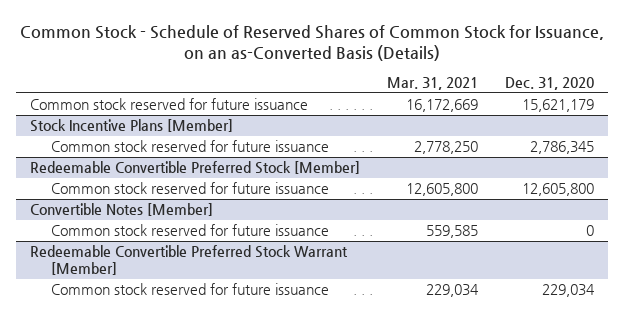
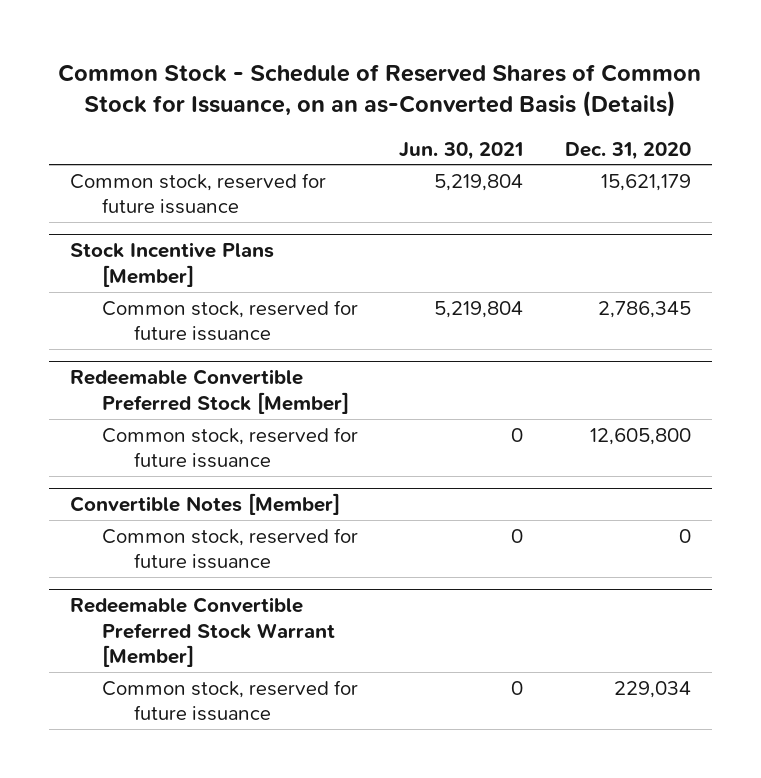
- | Mar. 31, 2021 | Dec. 31, 2020
+ | Jun. 30, 2021 | Dec. 31, 2020
- Common stock reserved for future issuance | 16,172,669 | 15,621,179
+ Common stock, reserved for future issuance | 5,219,804 | 15,621,179
@ Stock Incentive Plans [Member]
- Common stock reserved for future issuance | 2,778,250 | 2,786,345
+ Common stock, reserved for future issuance | 5,219,804 | 2,786,345
@ Redeemable Convertible Preferred Stock [Member]
- Common stock reserved for future issuance | 12,605,800 | 12,605,800
+ Common stock, reserved for future issuance | 0 | 12,605,800
@ Convertible Notes [Member]
- Common stock reserved for future issuance | 559,585 | 0
+ Common stock, reserved for future issuance | 0 | 0
@ Redeemable Convertible Preferred Stock Warrant [Member]
- Common stock reserved for future issuance | 229,034 | 229,034
+ Common stock, reserved for future issuance | 0 | 229,034

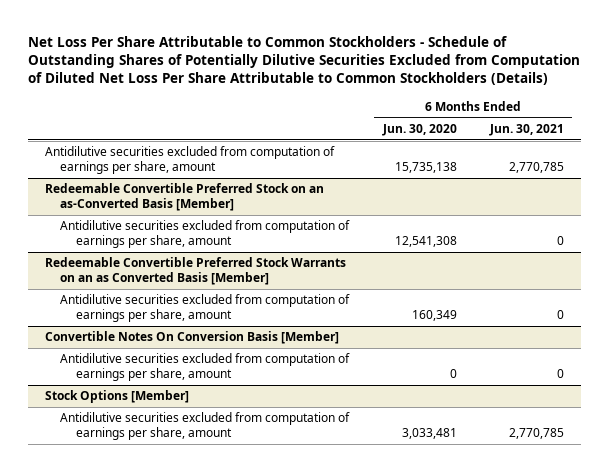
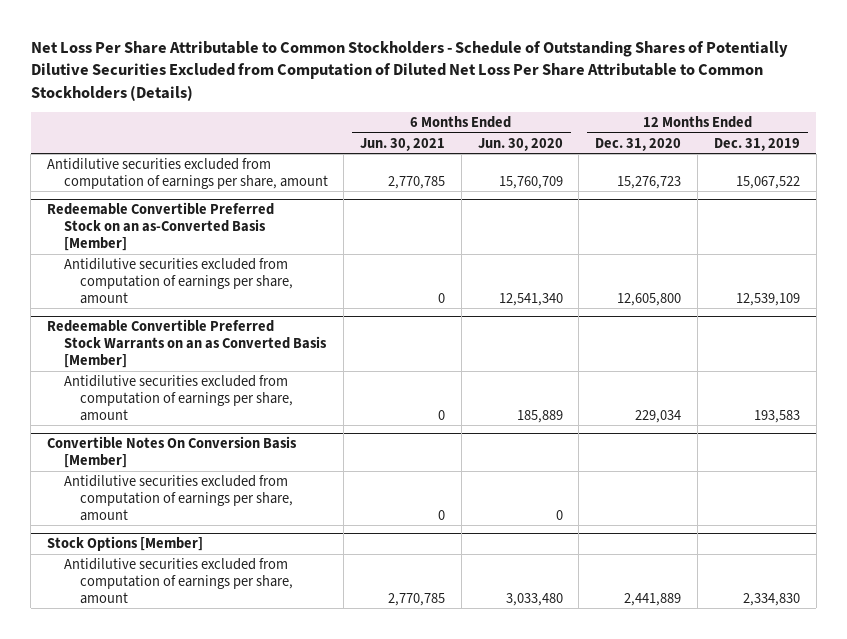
- | 6 Months Ended Jun. 30, 2020 | 6 Months Ended Jun. 30, 2021
+ | 6 Months Ended Jun. 30, 2021 | 6 Months Ended Jun. 30, 2020 | 12 Months Ended Dec. 31, 2020 | 12 Months Ended Dec. 31, 2019
- Antidilutive securities excluded from computation of earnings per share, amount | 15,735,138 | 2,770,785
+ Antidilutive securities excluded from computation of earnings per share, amount | 2,770,785 | 15,760,709 | 15,276,723 | 15,067,522
@ Redeemable Convertible Preferred Stock on an as-Converted Basis [Member]
- Antidilutive securities excluded from computation of earnings per share, amount | 12,541,308 | 0
+ Antidilutive securities excluded from computation of earnings per share, amount | 0 | 12,541,340 | 12,605,800 | 12,539,109
@ Redeemable Convertible Preferred Stock Warrants on an as Converted Basis [Member]
- Antidilutive securities excluded from computation of earnings per share, amount | 160,349 | 0
+ Antidilutive securities excluded from computation of earnings per share, amount | 0 | 185,889 | 229,034 | 193,583
@ Stock Options [Member]
- Antidilutive securities excluded from computation of earnings per share, amount | 3,033,481 | 2,770,785
+ Antidilutive securities excluded from computation of earnings per share, amount | 2,770,785 | 3,033,480 | 2,441,889 | 2,334,830

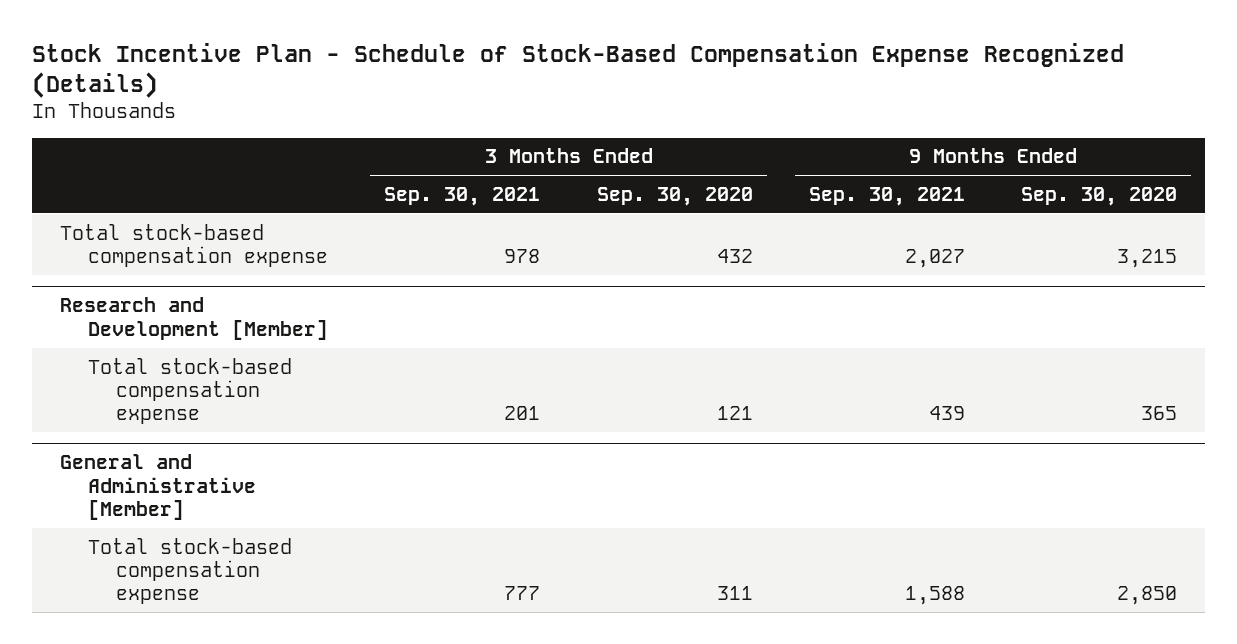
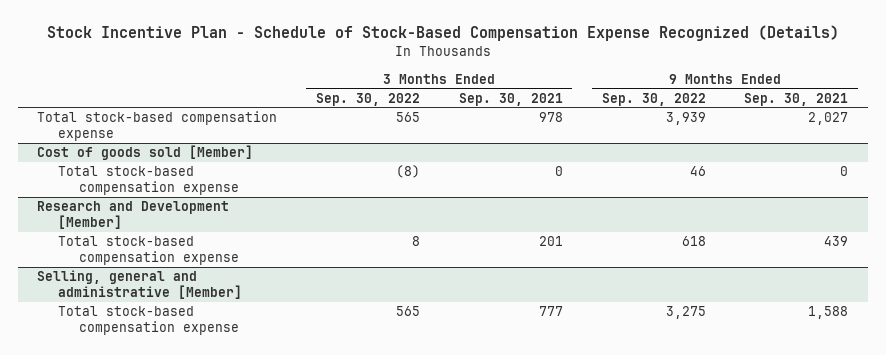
- | 3 Months Ended Sep. 30, 2021 | 3 Months Ended Sep. 30, 2020 | 9 Months Ended Sep. 30, 2021 | 9 Months Ended Sep. 30, 2020
+ | 3 Months Ended Sep. 30, 2022 | 3 Months Ended Sep. 30, 2021 | 9 Months Ended Sep. 30, 2022 | 9 Months Ended Sep. 30, 2021
+ Cost of goods sold [Member]
+ Total stock-based compensation expense | (8) | 0 | 46 | 0
- General and Administrative [Member]
+ Selling, general and administrative [Member]

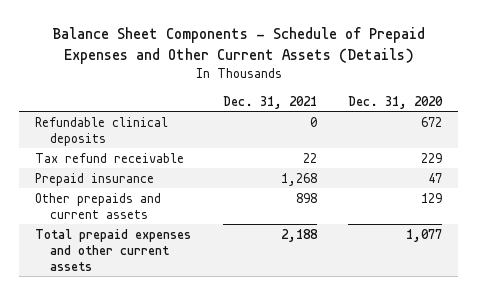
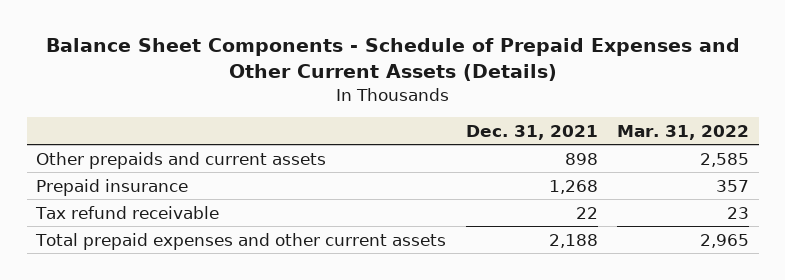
- | Dec. 31, 2021 | Dec. 31, 2020
+ | Dec. 31, 2021 | Mar. 31, 2022
- Refundable clinical deposits | 0 | 672
moved down: Prepaid insurance | 1,268 | 357
moved down: Tax refund receivable | 22 | 23

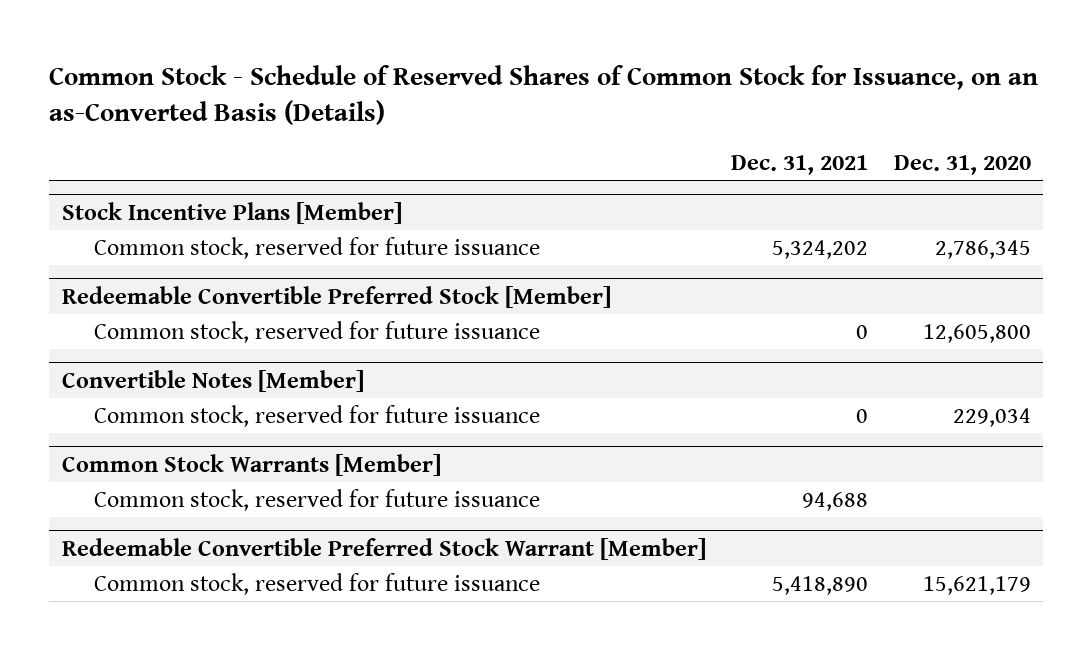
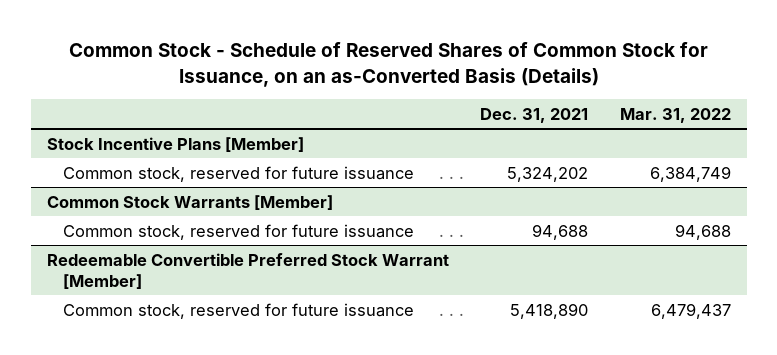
- | Dec. 31, 2021 | Dec. 31, 2020
+ | Dec. 31, 2021 | Mar. 31, 2022
- Redeemable Convertible Preferred Stock [Member]
- Common stock, reserved for future issuance | 0 | 12,605,800
- Convertible Notes [Member]
- Common stock, reserved for future issuance | 0 | 229,034

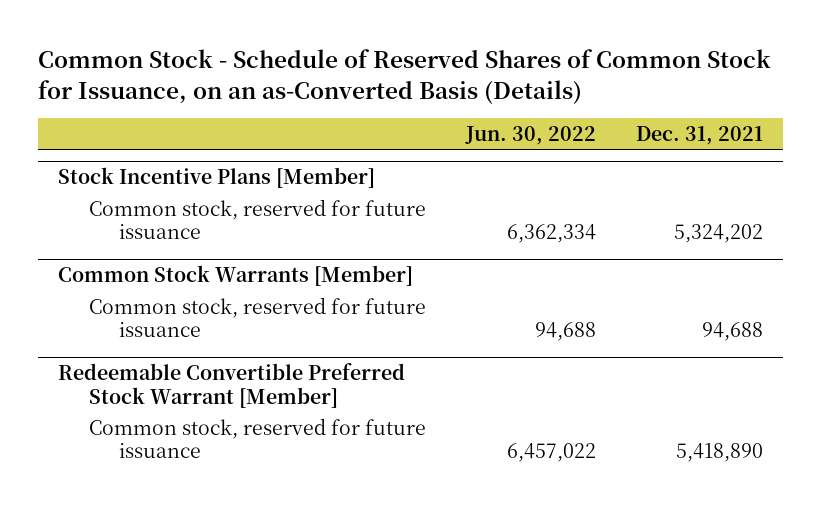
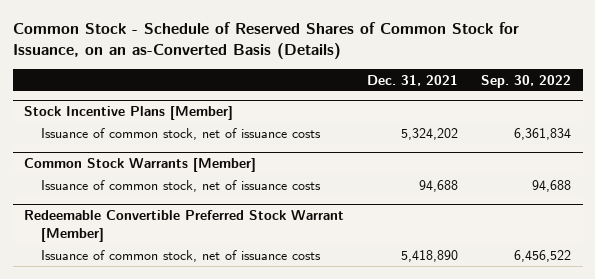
- | Jun. 30, 2022 | Dec. 31, 2021
+ | Dec. 31, 2021 | Sep. 30, 2022
@ Stock Incentive Plans [Member]
- Common stock, reserved for future issuance | 6,362,334 | 5,324,202
+ Issuance of common stock, net of issuance costs | 5,324,202 | 6,361,834
@ Common Stock Warrants [Member]
- Common stock, reserved for future issuance | 94,688 | 94,688
+ Issuance of common stock, net of issuance costs | 94,688 | 94,688
@ Redeemable Convertible Preferred Stock Warrant [Member]
- Common stock, reserved for future issuance | 6,457,022 | 5,418,890
+ Issuance of common stock, net of issuance costs | 5,418,890 | 6,456,522

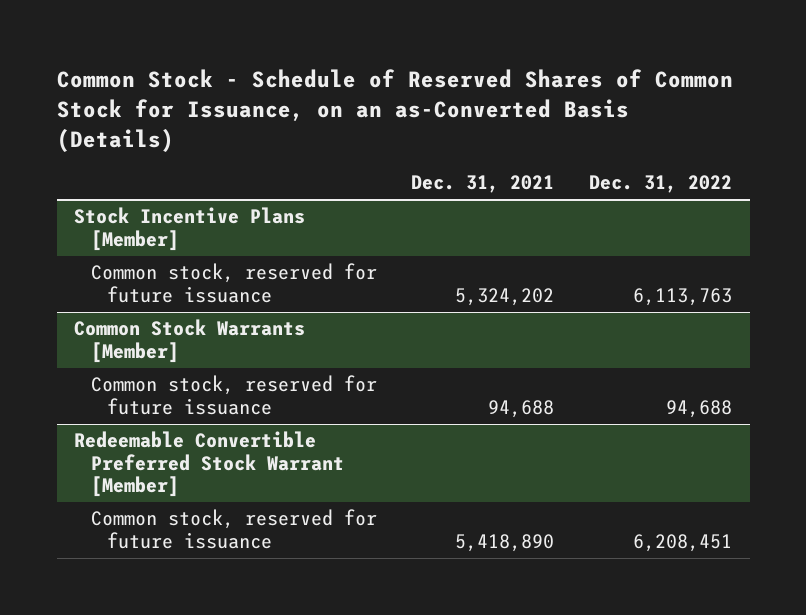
- | Dec. 31, 2021 | Sep. 30, 2022
+ | Dec. 31, 2021 | Dec. 31, 2022
@ Stock Incentive Plans [Member]
- Issuance of common stock, net of issuance costs | 5,324,202 | 6,361,834
+ Common stock, reserved for future issuance | 5,324,202 | 6,113,763
@ Common Stock Warrants [Member]
- Issuance of common stock, net of issuance costs | 94,688 | 94,688
+ Common stock, reserved for future issuance | 94,688 | 94,688
@ Redeemable Convertible Preferred Stock Warrant [Member]
- Issuance of common stock, net of issuance costs | 5,418,890 | 6,456,522
+ Common stock, reserved for future issuance | 5,418,890 | 6,208,451

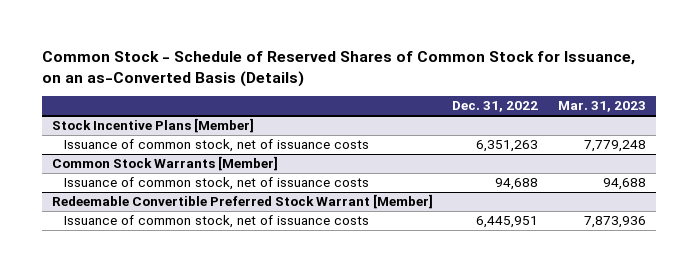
- | Dec. 31, 2021 | Dec. 31, 2022
+ | Dec. 31, 2022 | Mar. 31, 2023
@ Stock Incentive Plans [Member]
- Common stock, reserved for future issuance | 5,324,202 | 6,113,763
+ Issuance of common stock, net of issuance costs | 6,351,263 | 7,779,248
@ Common Stock Warrants [Member]
- Common stock, reserved for future issuance | 94,688 | 94,688
+ Issuance of common stock, net of issuance costs | 94,688 | 94,688
@ Redeemable Convertible Preferred Stock Warrant [Member]
- Common stock, reserved for future issuance | 5,418,890 | 6,208,451
+ Issuance of common stock, net of issuance costs | 6,445,951 | 7,873,936

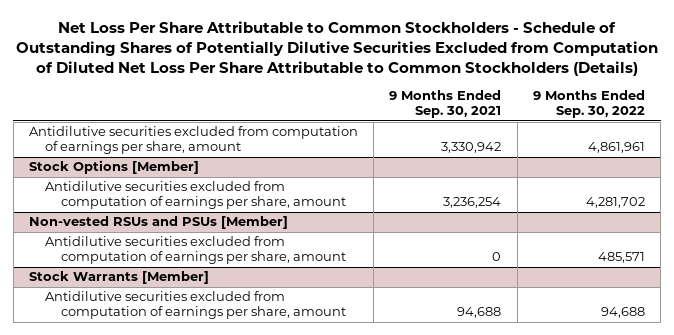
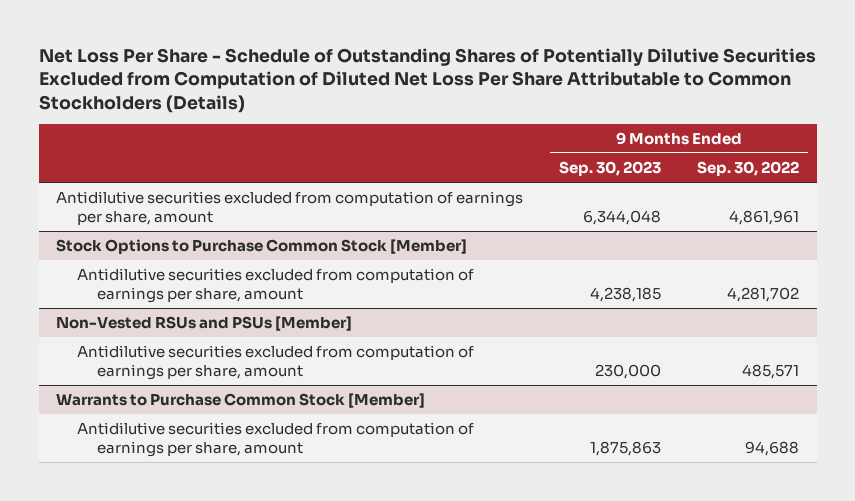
- Net Loss Per Share Attributable to Common Stockholders - Schedule of Outstanding Shares of Potentially Dilutive Securities Excluded from Computation of Diluted Net Loss Per Share Attributable to Common Stockholders (Details)
+ Net Loss Per Share - Schedule of Outstanding Shares of Potentially Dilutive Securities Excluded from Computation of Diluted Net Loss Per Share Attributable to Common Stockholders (Details)
- | 9 Months Ended Sep. 30, 2021 | 9 Months Ended Sep. 30, 2022
+ | 9 Months Ended Sep. 30, 2023 | 9 Months Ended Sep. 30, 2022
- Stock Options [Member]
+ Stock Options to Purchase Common Stock [Member]
- Non-vested RSUs and PSUs [Member]
+ Non-Vested RSUs and PSUs [Member]
- Stock Warrants [Member]
+ Warrants to Purchase Common Stock [Member]

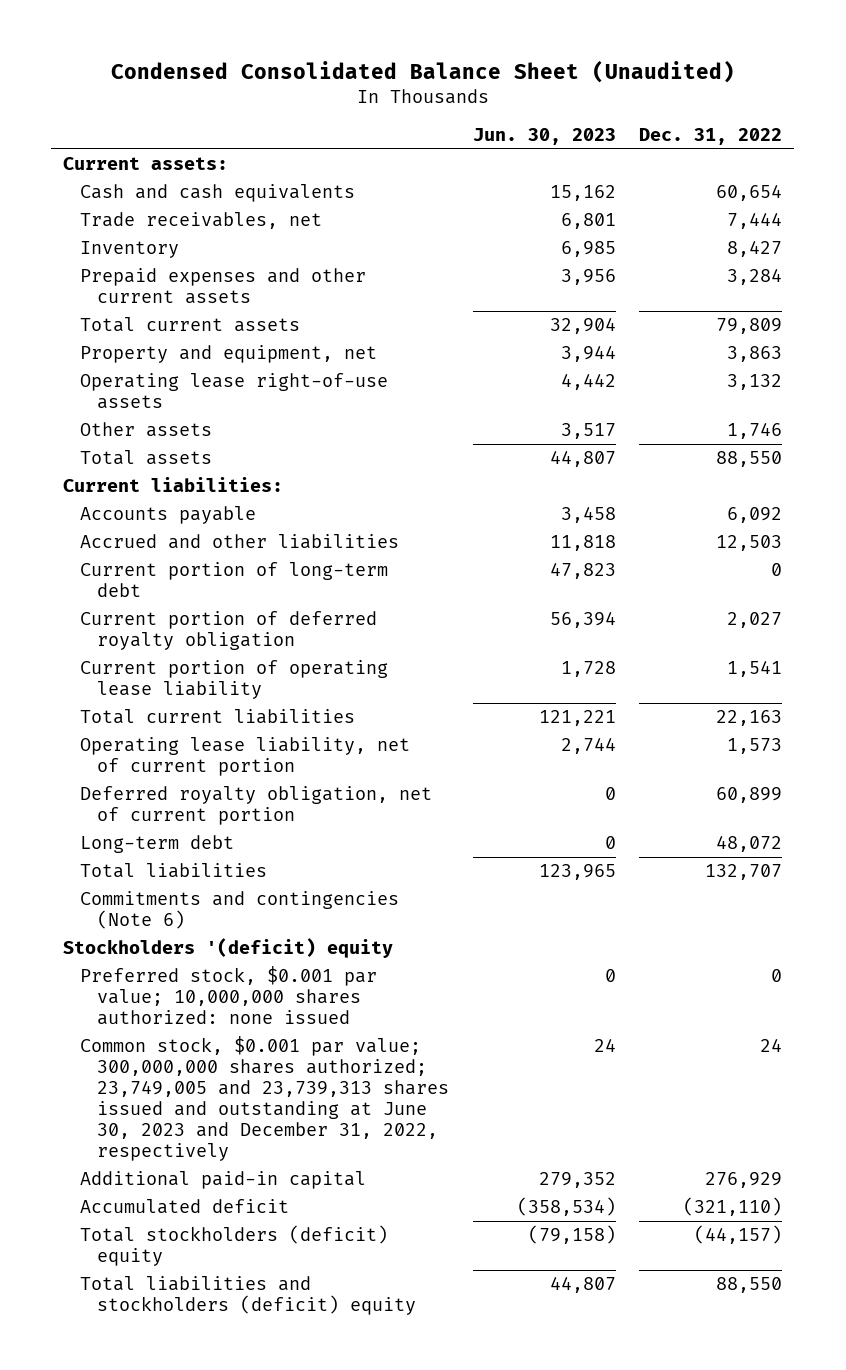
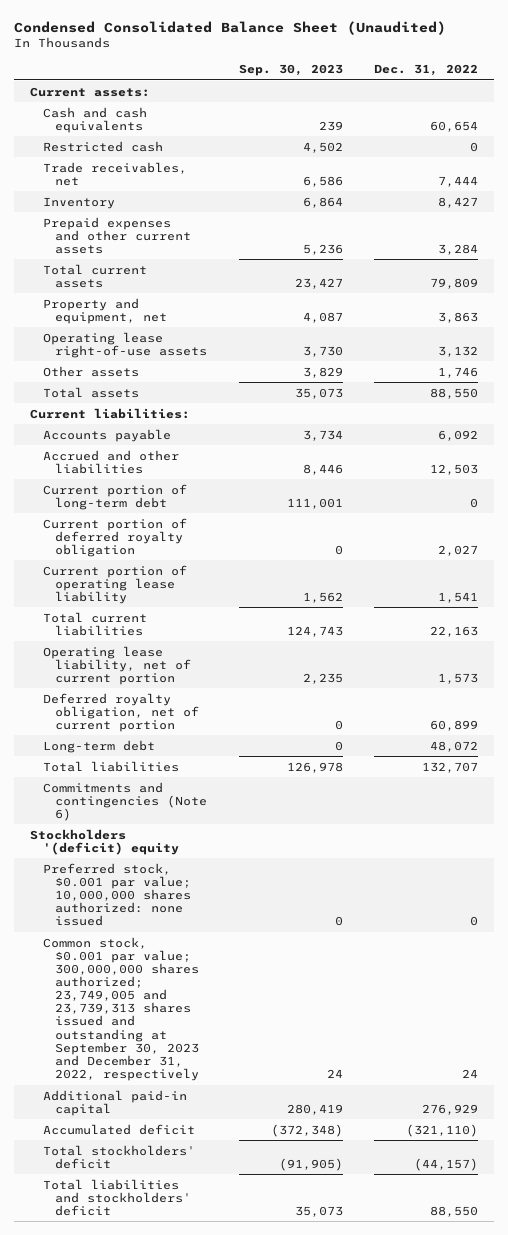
- | Jun. 30, 2023 | Dec. 31, 2022
+ | Sep. 30, 2023 | Dec. 31, 2022
+ Restricted cash | 4,502 | 0
- Common stock, $0.001 par value; 300,000,000 shares authorized; 23,749,005 and 23,739,313 shares issued and outstanding at June 30, 2023 and December 31, 2022, respectively | 24 | 24
+ Common stock, $0.001 par value; 300,000,000 shares authorized; 23,749,005 and 23,739,313 shares issued and outstanding at September 30, 2023 and December 31, 2022, respectively | 24 | 24
- Total stockholders (deficit) equity | (79,158) | (44,157)
- Total liabilities and stockholders (deficit) equity | 44,807 | 88,550
+ Total stockholders' deficit | (91,905) | (44,157)
+ Total liabilities and stockholders' deficit | 35,073 | 88,550

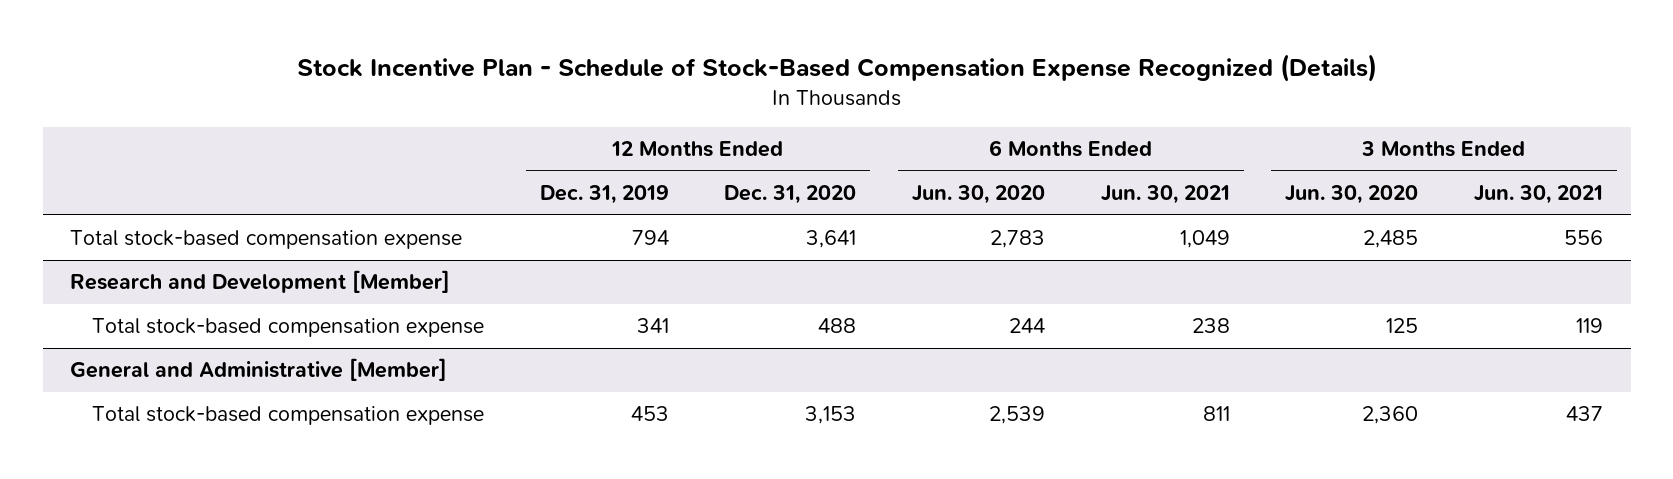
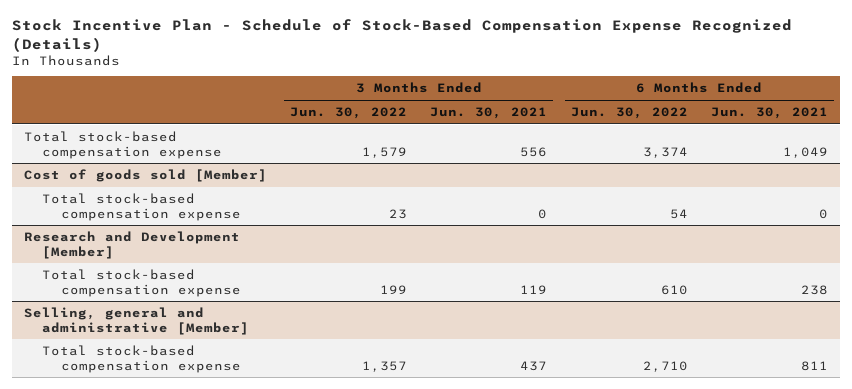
- | 12 Months Ended Dec. 31, 2019 | 12 Months Ended Dec. 31, 2020 | 6 Months Ended Jun. 30, 2020 | 6 Months Ended Jun. 30, 2021 | 3 Months Ended Jun. 30, 2020 | 3 Months Ended Jun. 30, 2021
+ | 3 Months Ended Jun. 30, 2022 | 3 Months Ended Jun. 30, 2021 | 6 Months Ended Jun. 30, 2022 | 6 Months Ended Jun. 30, 2021
+ Cost of goods sold [Member]
+ Total stock-based compensation expense | 23 | 0 | 54 | 0
- General and Administrative [Member]
+ Selling, general and administrative [Member]

